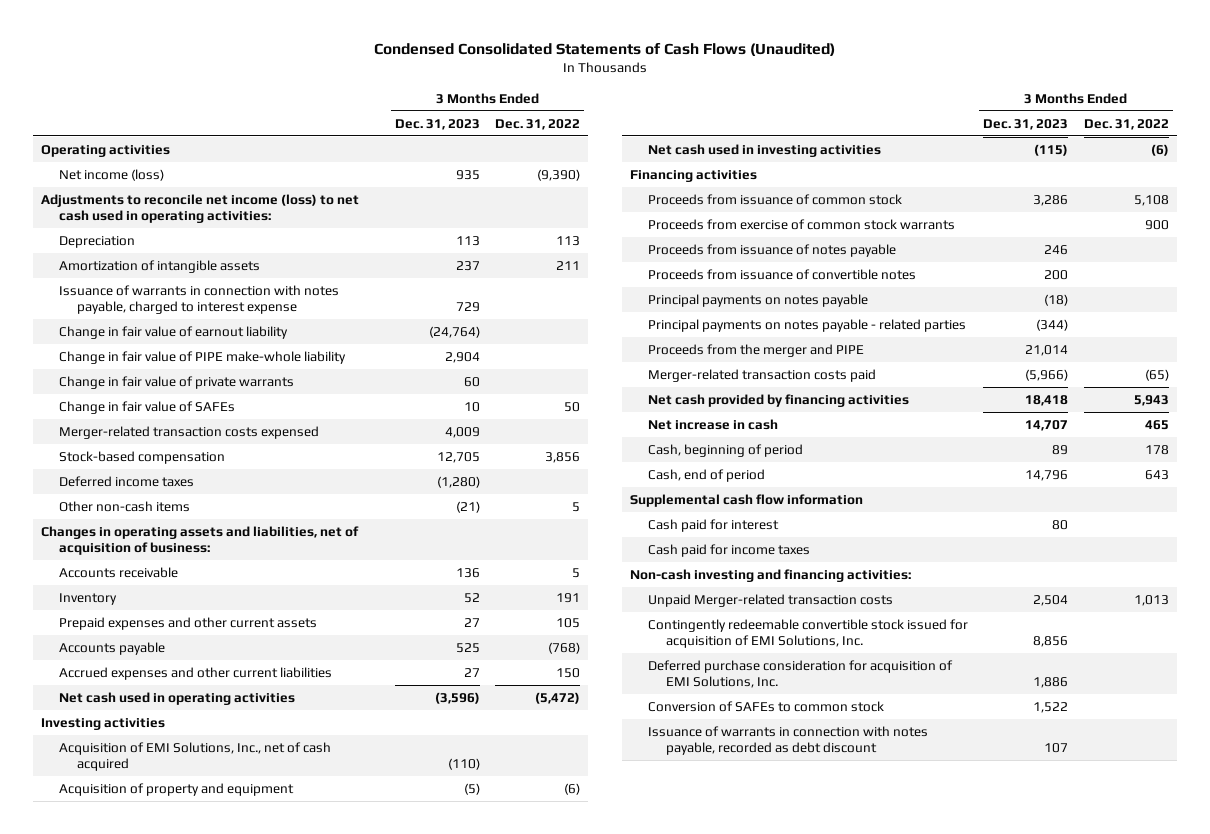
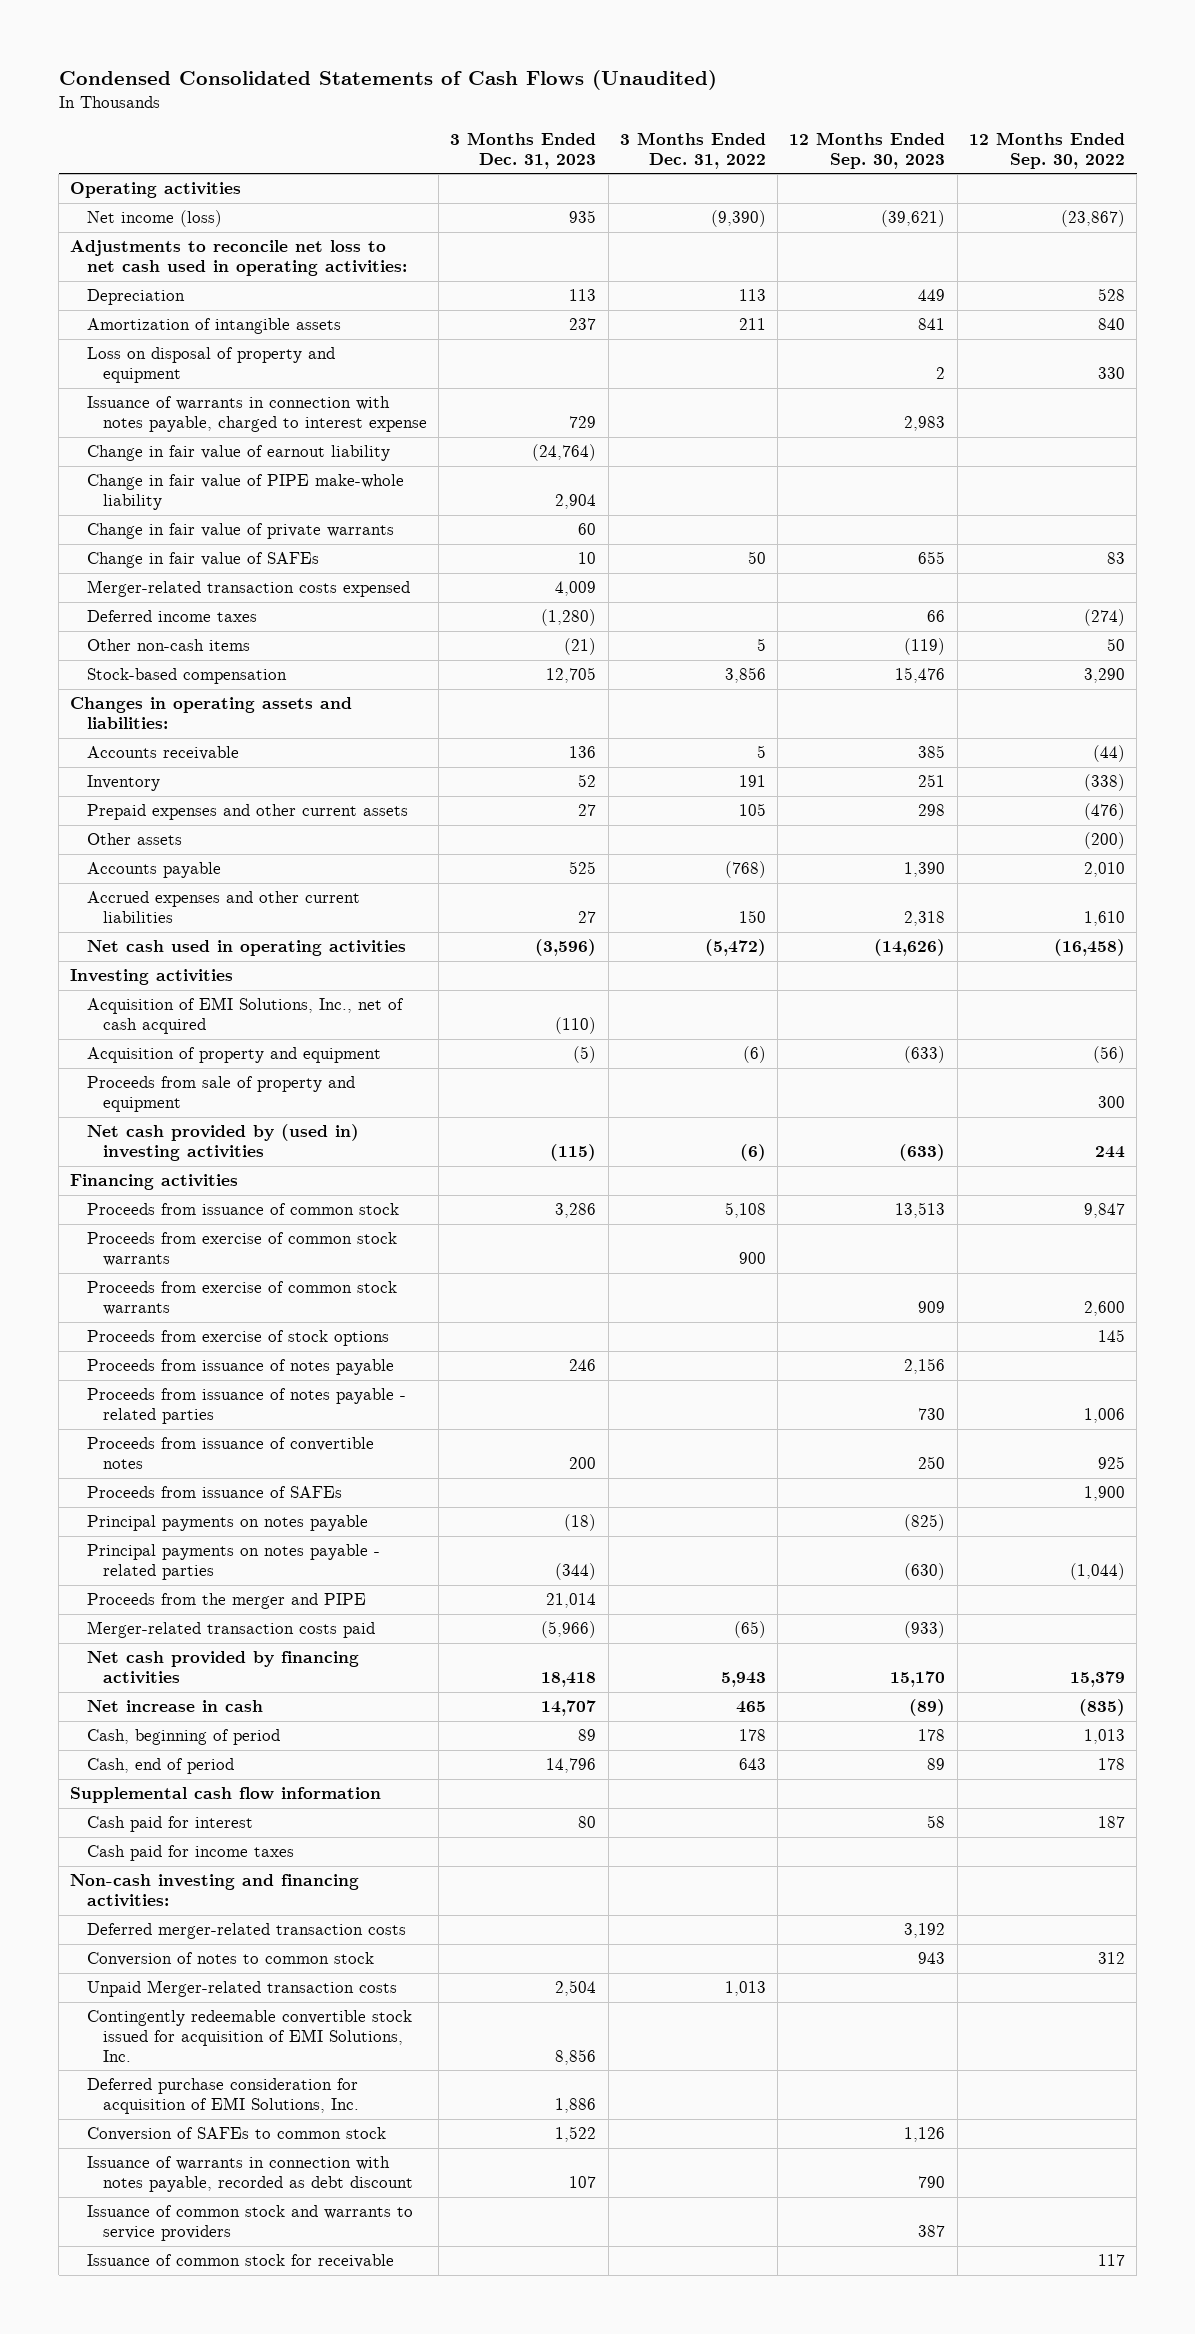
- | 3 Months Ended Dec. 31, 2023 | 3 Months Ended Dec. 31, 2022
+ | 3 Months Ended Dec. 31, 2023 | 3 Months Ended Dec. 31, 2022 | 12 Months Ended Sep. 30, 2023 | 12 Months Ended Sep. 30, 2022
- Adjustments to reconcile net income (loss) to net cash used in operating activities:
+ Adjustments to reconcile net loss to net cash used in operating activities:
+ Loss on disposal of property and equipment | | | 2 | 330
- Changes in operating assets and liabilities, net of acquisition of business:
moved down: Stock-based compensation | 12,705 | 3,856 | 15,476 | 3,290
+ Changes in operating assets and liabilities:
+ Other assets | | | | (200)
- Net cash used in investing activities | (115) | (6)
+ Proceeds from sale of property and equipment | | | | 300
+ Net cash provided by (used in) investing activities | (115) | (6) | (633) | 244
+ Proceeds from exercise of common stock warrants | | | 909 | 2,600
+ Proceeds from exercise of stock options | | | | 145
+ Proceeds from issuance of notes payable - related parties | | | 730 | 1,006
+ Proceeds from issuance of SAFEs | | | | 1,900
+ Deferred merger-related transaction costs | | | 3,192 |
+ Conversion of notes to common stock | | | 943 | 312
+ Issuance of common stock and warrants to service providers | | | 387 |
+ Issuance of common stock for receivable | | | | 117

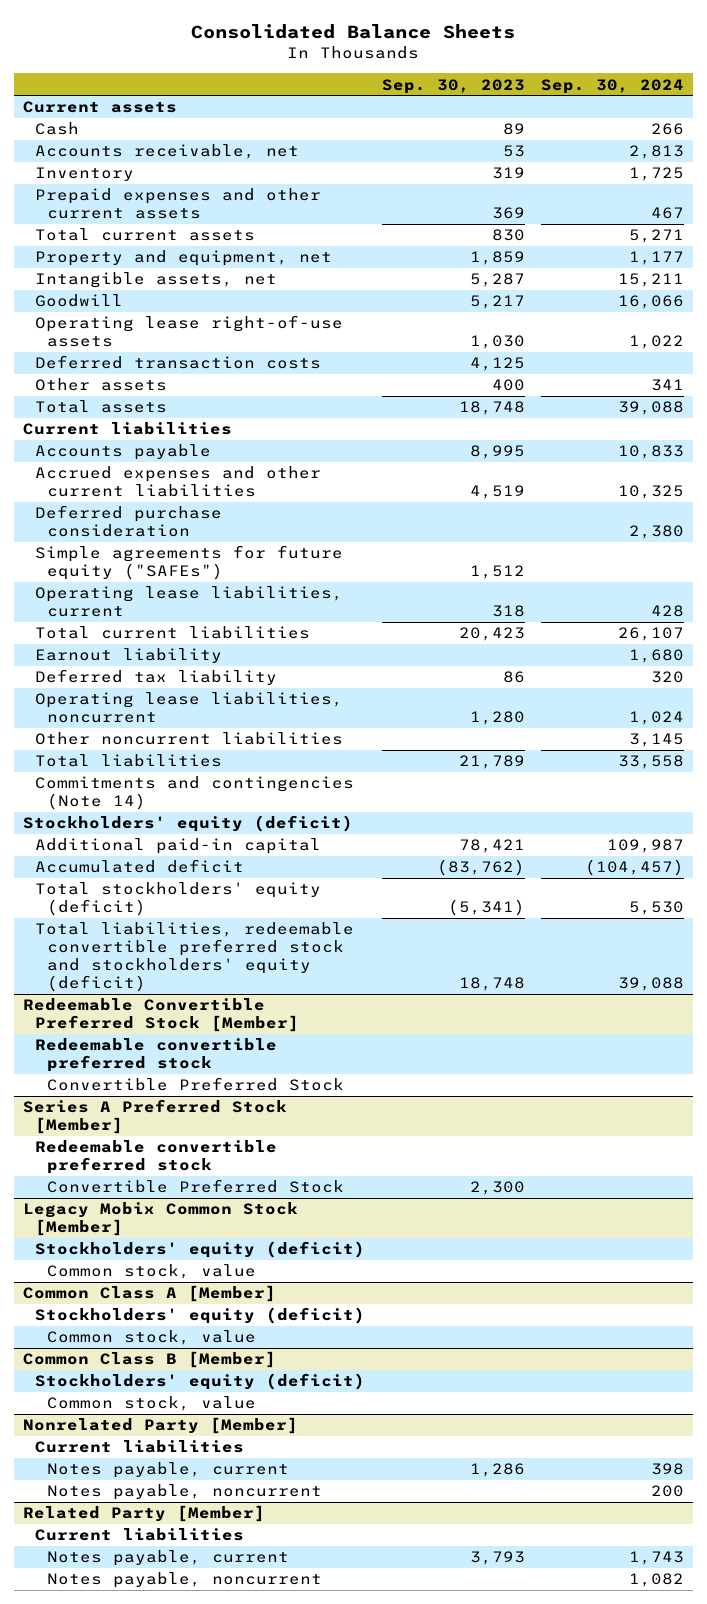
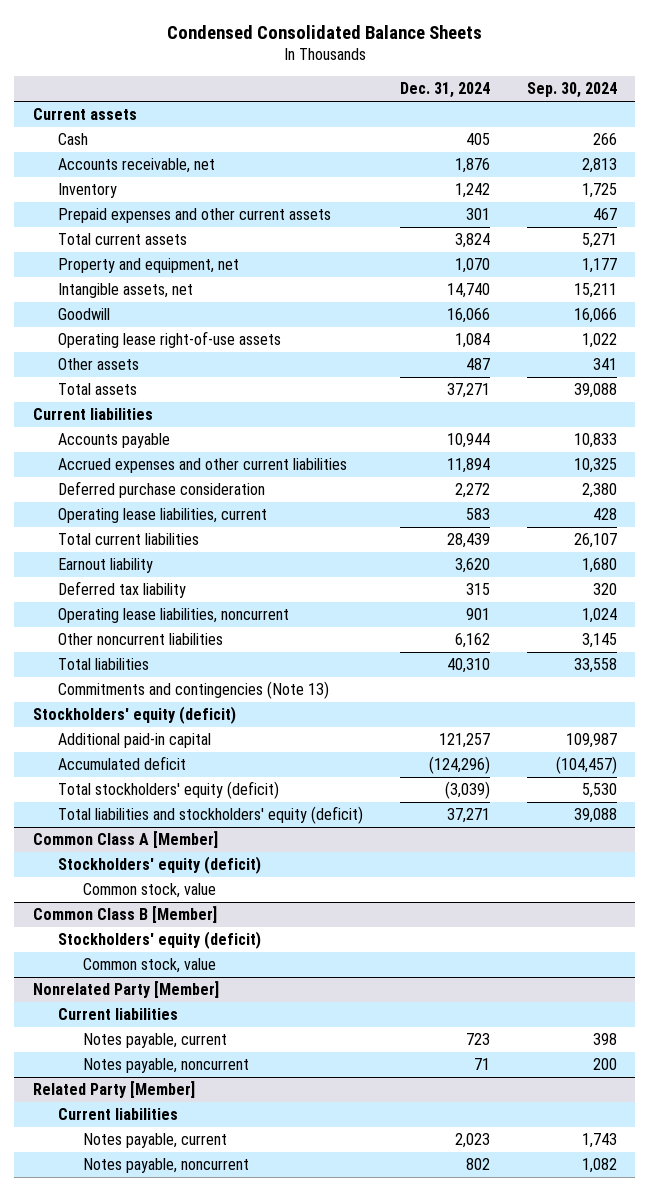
- Consolidated Balance Sheets
+ Condensed Consolidated Balance Sheets
- | Sep. 30, 2023 | Sep. 30, 2024
+ | Dec. 31, 2024 | Sep. 30, 2024
- Deferred transaction costs | 4,125 |
- Simple agreements for future equity ("SAFEs") | 1,512 |
- Commitments and contingencies (Note 14)
+ Commitments and contingencies (Note 13)
- Total liabilities, redeemable convertible preferred stock and stockholders' equity (deficit) | 18,748 | 39,088
- Redeemable Convertible Preferred Stock [Member]
- Redeemable convertible preferred stock
- Convertible Preferred Stock
- Series A Preferred Stock [Member]
- Redeemable convertible preferred stock
- Convertible Preferred Stock | 2,300 |
- Legacy Mobix Common Stock [Member]
- Stockholders' equity (deficit)
- Common stock, value
+ Total liabilities and stockholders' equity (deficit) | 37,271 | 39,088

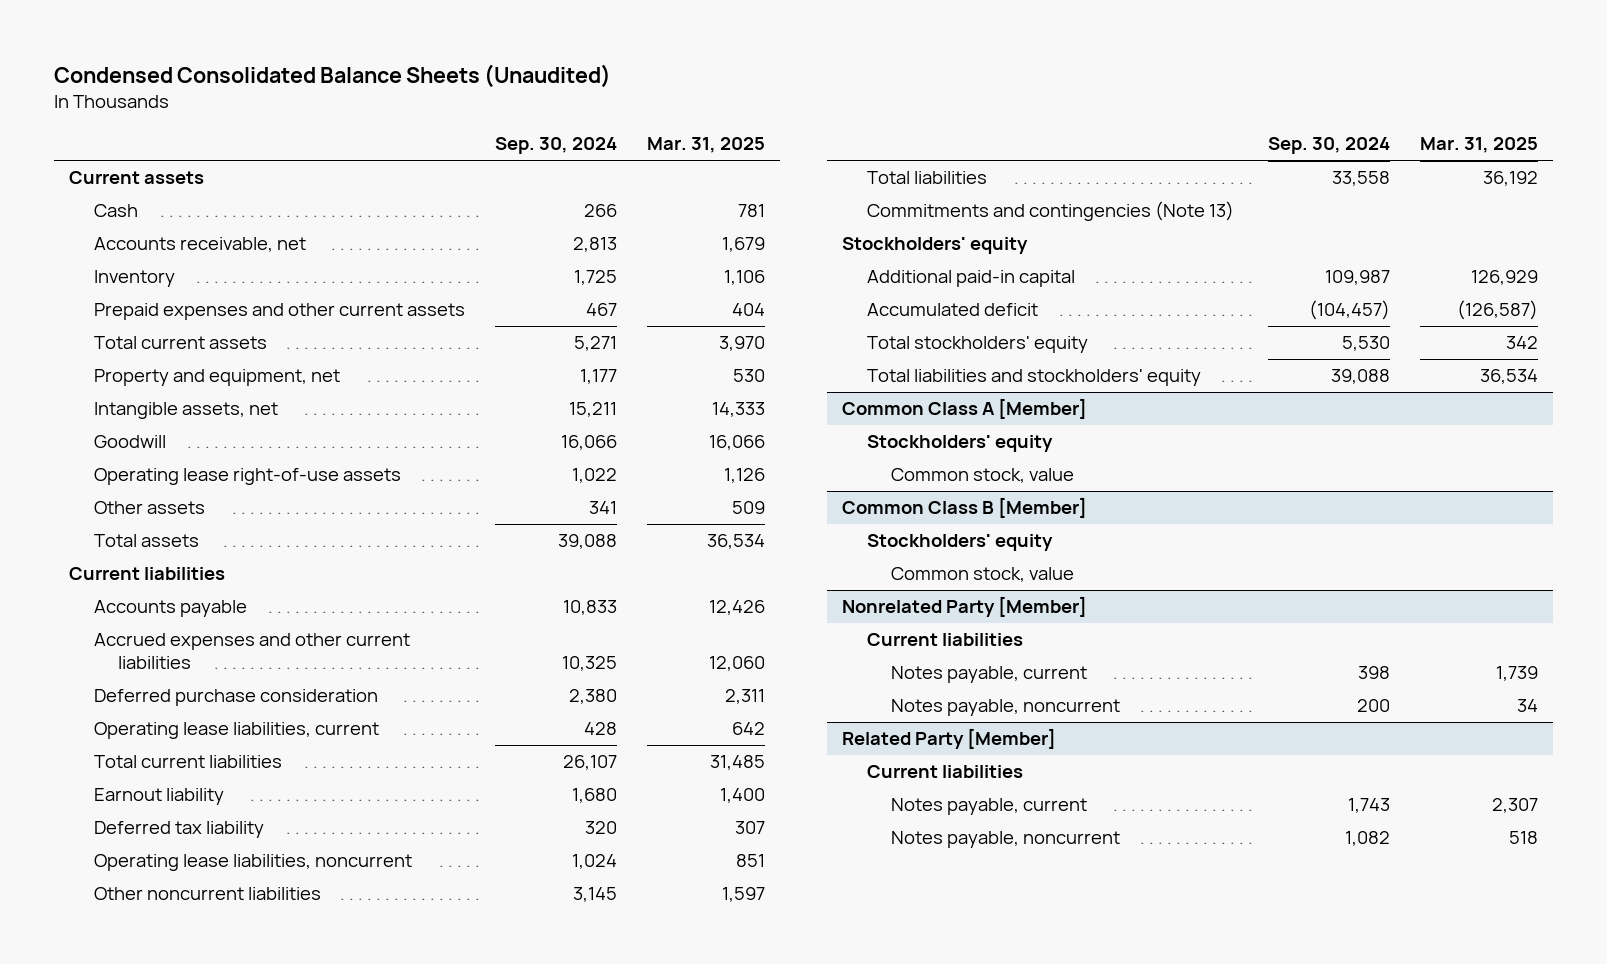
- Condensed Consolidated Balance Sheets
+ Condensed Consolidated Balance Sheets (Unaudited)
- | Dec. 31, 2024 | Sep. 30, 2024
+ | Sep. 30, 2024 | Mar. 31, 2025
- Stockholders' equity (deficit)
+ Stockholders' equity
- Total stockholders' equity (deficit) | (3,039) | 5,530
- Total liabilities and stockholders' equity (deficit) | 37,271 | 39,088
+ Total stockholders' equity | 5,530 | 342
+ Total liabilities and stockholders' equity | 39,088 | 36,534
@ Common Class A [Member]
- Stockholders' equity (deficit)
+ Stockholders' equity
@ Common Class B [Member]
- Stockholders' equity (deficit)
+ Stockholders' equity

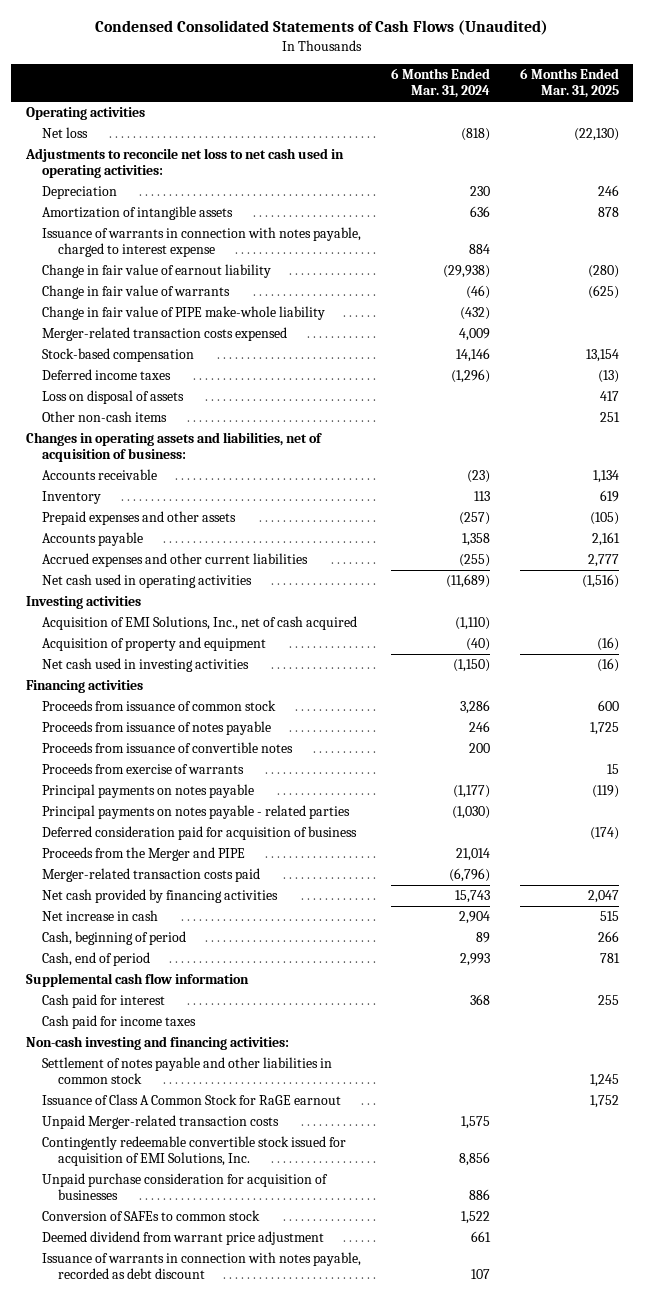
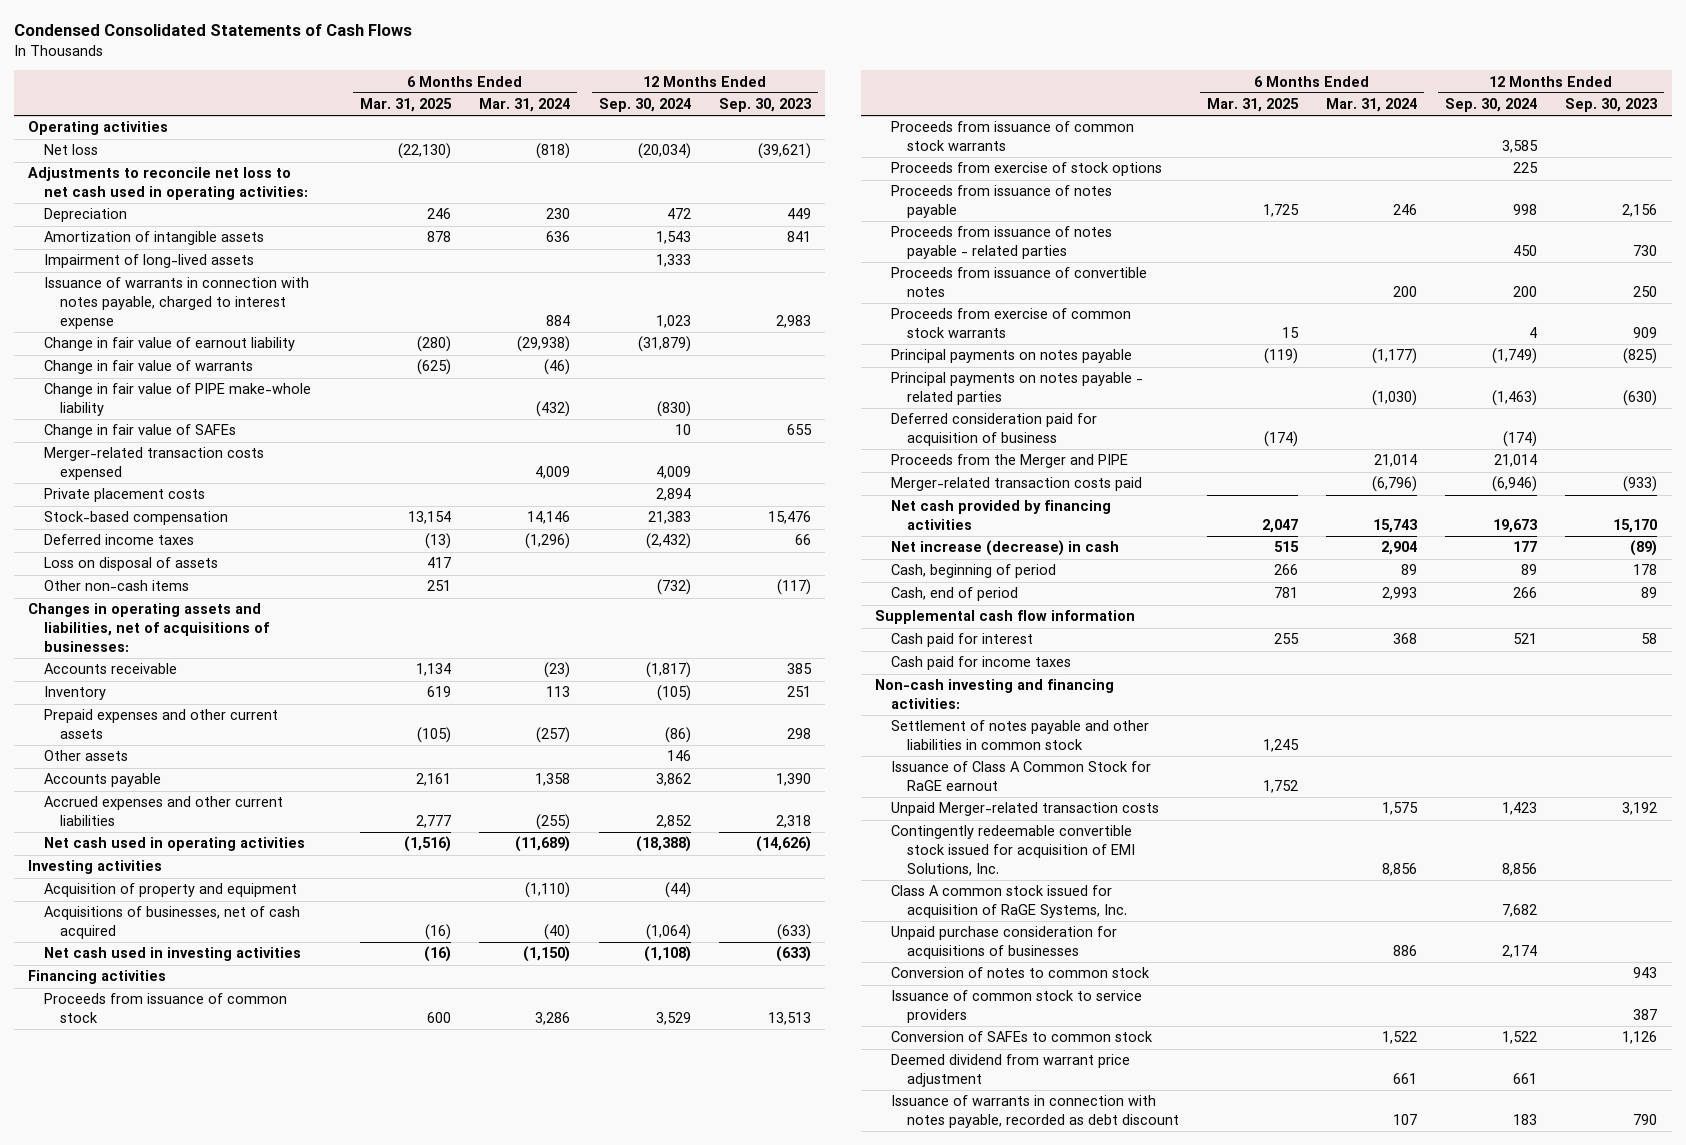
- Condensed Consolidated Statements of Cash Flows (Unaudited)
+ Condensed Consolidated Statements of Cash Flows
- | 6 Months Ended Mar. 31, 2024 | 6 Months Ended Mar. 31, 2025
+ | 6 Months Ended Mar. 31, 2025 | 6 Months Ended Mar. 31, 2024 | 12 Months Ended Sep. 30, 2024 | 12 Months Ended Sep. 30, 2023
+ Impairment of long-lived assets | | | 1,333 |
+ Change in fair value of SAFEs | | | 10 | 655
+ Private placement costs | | | 2,894 |
- Changes in operating assets and liabilities, net of acquisition of business:
+ Changes in operating assets and liabilities, net of acquisitions of businesses:
- Prepaid expenses and other assets | (257) | (105)
+ Prepaid expenses and other current assets | (105) | (257) | (86) | 298
+ Other assets | | | 146 |
- Acquisition of EMI Solutions, Inc., net of cash acquired | (1,110) |
- Acquisition of property and equipment | (40) | (16)
+ Acquisition of property and equipment | | (1,110) | (44) |
+ Acquisitions of businesses, net of cash acquired | (16) | (40) | (1,064) | (633)
+ Proceeds from issuance of common stock warrants | | | 3,585 |
+ Proceeds from exercise of stock options | | | 225 |
+ Proceeds from issuance of notes payable - related parties | | | 450 | 730
- Proceeds from exercise of warrants | | 15
+ Proceeds from exercise of common stock warrants | 15 | | 4 | 909
- Net increase in cash | 2,904 | 515
+ Net increase (decrease) in cash | 515 | 2,904 | 177 | (89)
- Unpaid purchase consideration for acquisition of businesses | 886 |
+ Class A common stock issued for acquisition of RaGE Systems, Inc. | | | 7,682 |
+ Unpaid purchase consideration for acquisitions of businesses | | 886 | 2,174 |
+ Conversion of notes to common stock | | | | 943
+ Issuance of common stock to service providers | | | | 387

